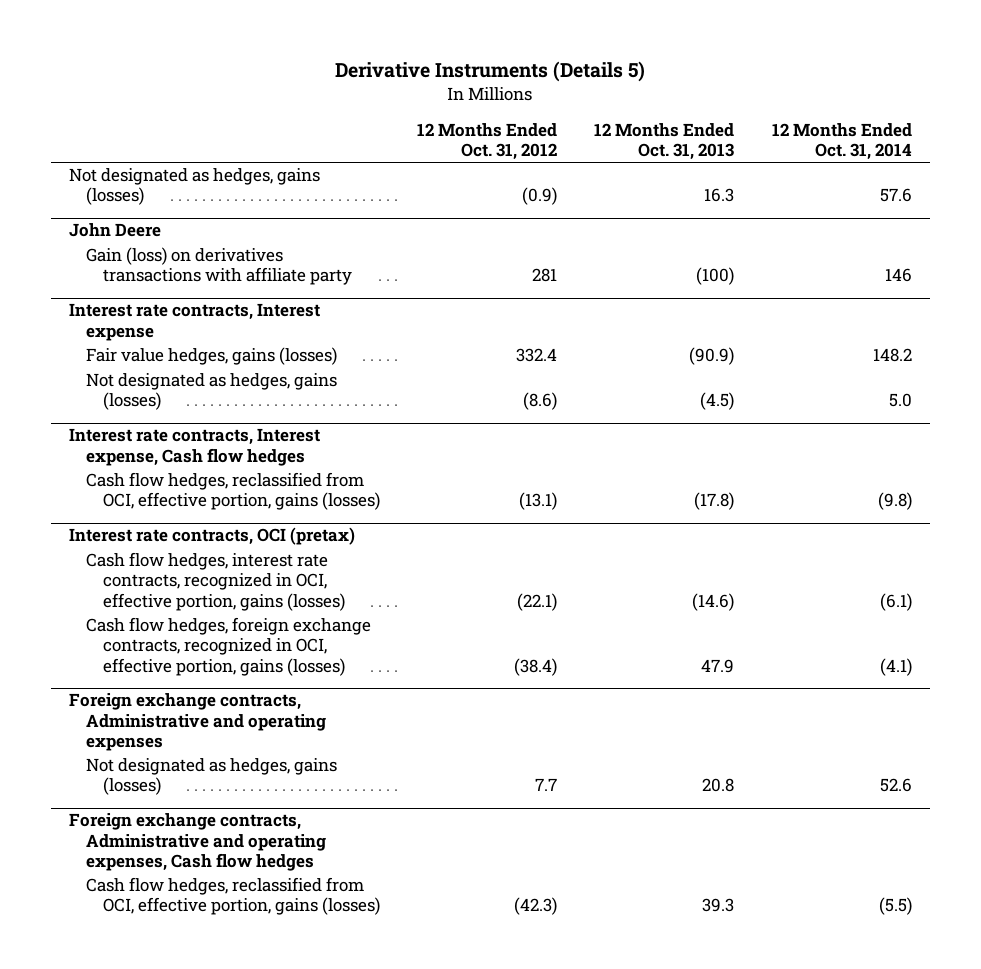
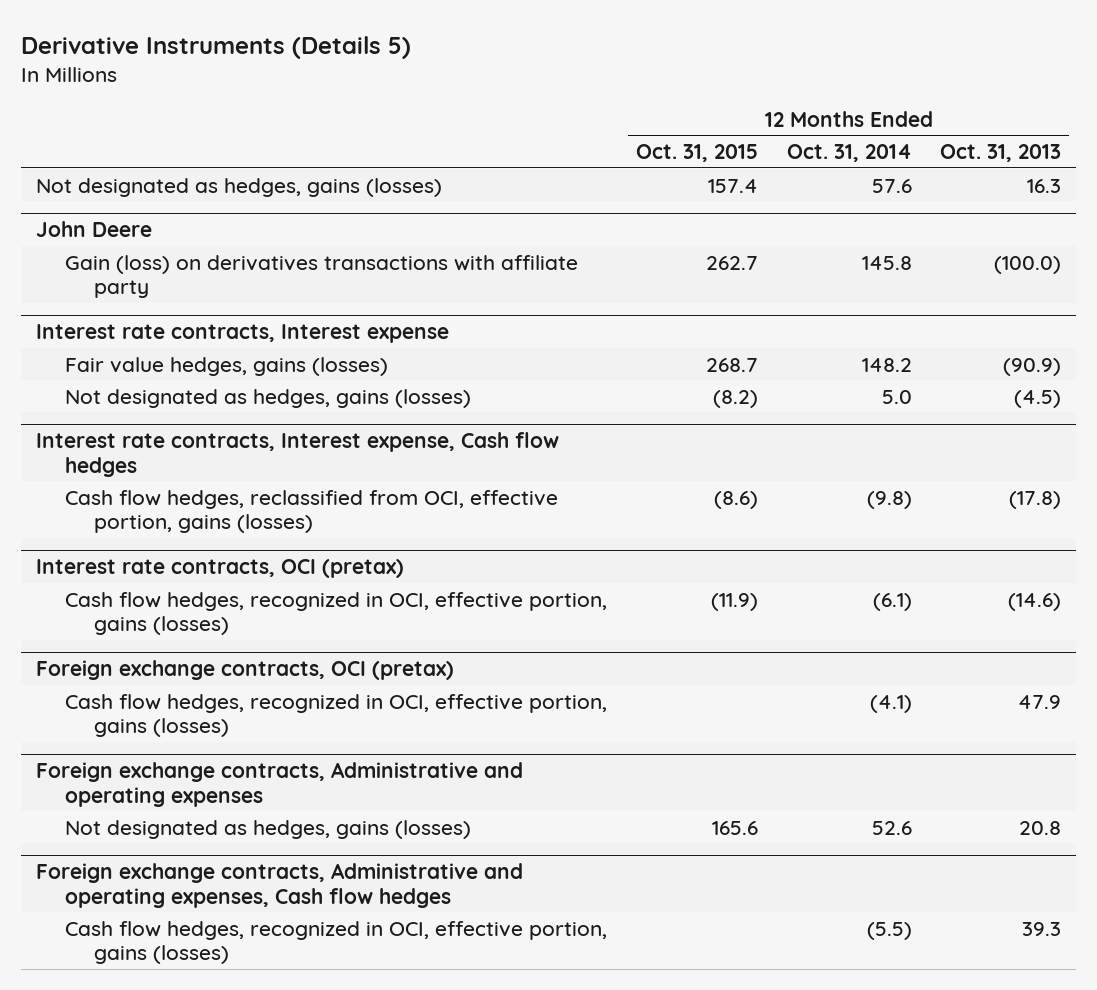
- | 12 Months Ended Oct. 31, 2012 | 12 Months Ended Oct. 31, 2013 | 12 Months Ended Oct. 31, 2014
+ | 12 Months Ended Oct. 31, 2015 | 12 Months Ended Oct. 31, 2014 | 12 Months Ended Oct. 31, 2013
@ John Deere
- Gain (loss) on derivatives transactions with affiliate party | 281 | (100) | 146
+ Gain (loss) on derivatives transactions with affiliate party | 262.7 | 145.8 | (100.0)
@ Interest rate contracts, OCI (pretax)
- Cash flow hedges, interest rate contracts, recognized in OCI, effective portion, gains (losses) | (22.1) | (14.6) | (6.1)
- Cash flow hedges, foreign exchange contracts, recognized in OCI, effective portion, gains (losses) | (38.4) | 47.9 | (4.1)
+ Cash flow hedges, recognized in OCI, effective portion, gains (losses) | (11.9) | (6.1) | (14.6)
+ Foreign exchange contracts, OCI (pretax)
+ Cash flow hedges, recognized in OCI, effective portion, gains (losses) | | (4.1) | 47.9
@ Foreign exchange contracts, Administrative and operating expenses, Cash flow hedges
- Cash flow hedges, reclassified from OCI, effective portion, gains (losses) | (42.3) | 39.3 | (5.5)
+ Cash flow hedges, recognized in OCI, effective portion, gains (losses) | | (5.5) | 39.3

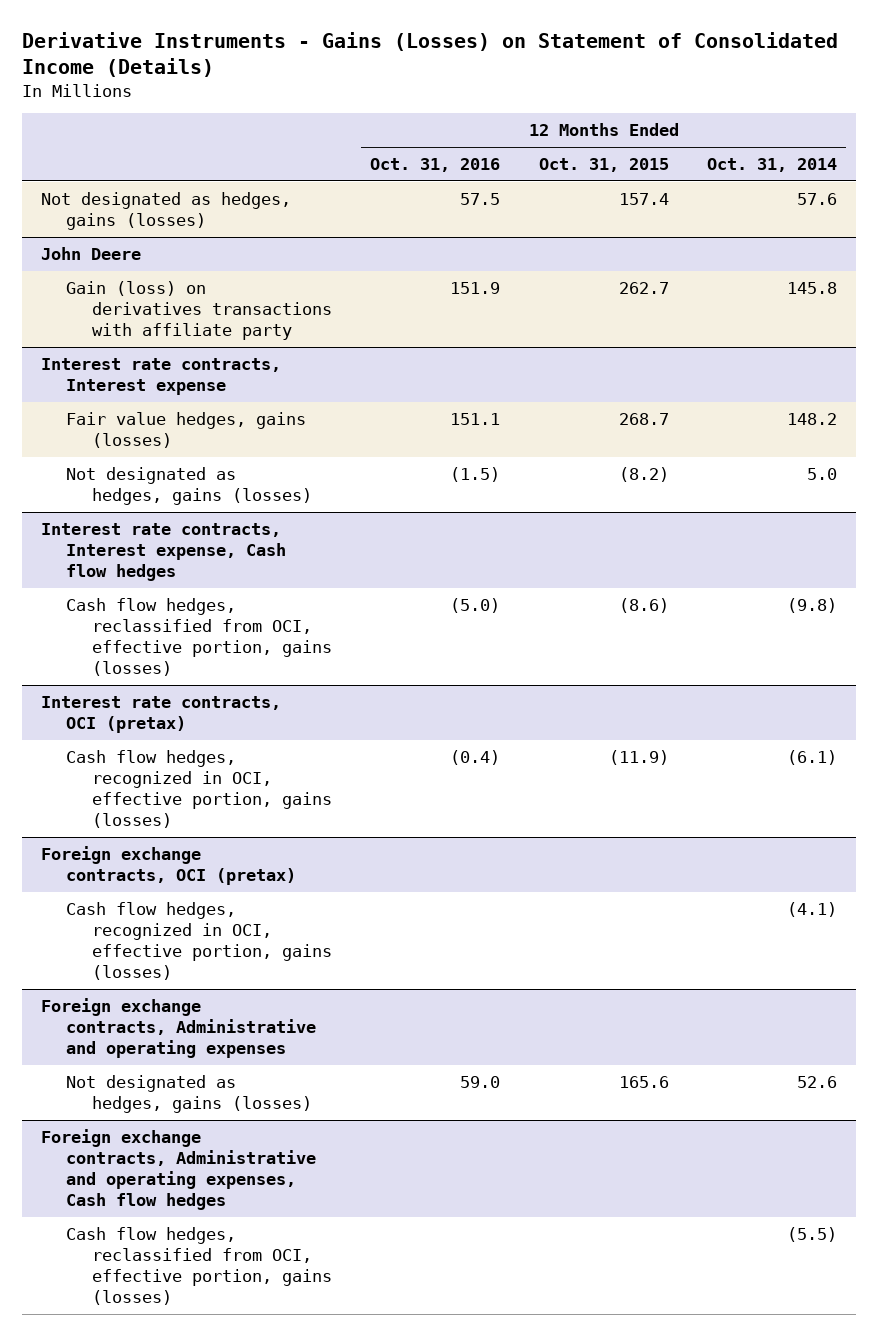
- Derivative Instruments (Details 5)
+ Derivative Instruments - Gains (Losses) on Statement of Consolidated Income (Details)
- | 12 Months Ended Oct. 31, 2015 | 12 Months Ended Oct. 31, 2014 | 12 Months Ended Oct. 31, 2013
+ | 12 Months Ended Oct. 31, 2016 | 12 Months Ended Oct. 31, 2015 | 12 Months Ended Oct. 31, 2014
@ Foreign exchange contracts, Administrative and operating expenses, Cash flow hedges
- Cash flow hedges, recognized in OCI, effective portion, gains (losses) | | (5.5) | 39.3
+ Cash flow hedges, reclassified from OCI, effective portion, gains (losses) | | | (5.5)

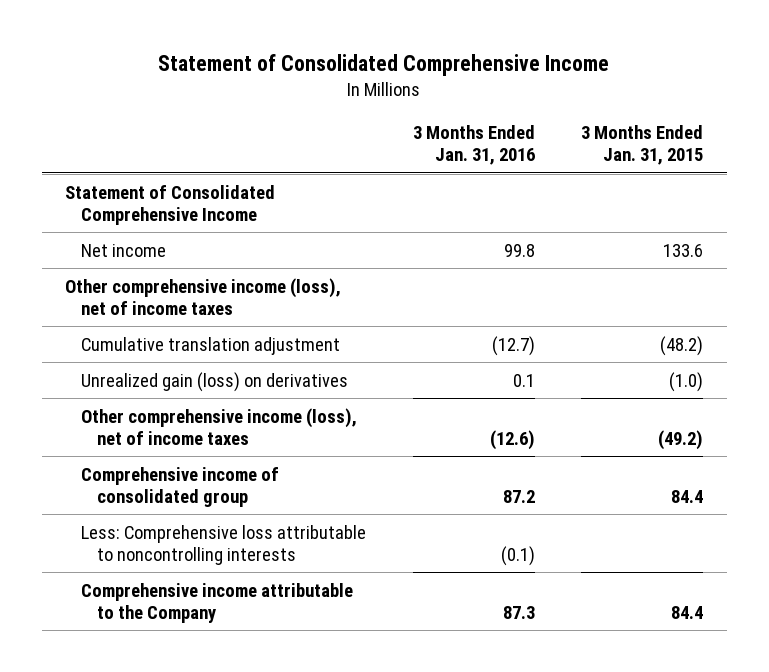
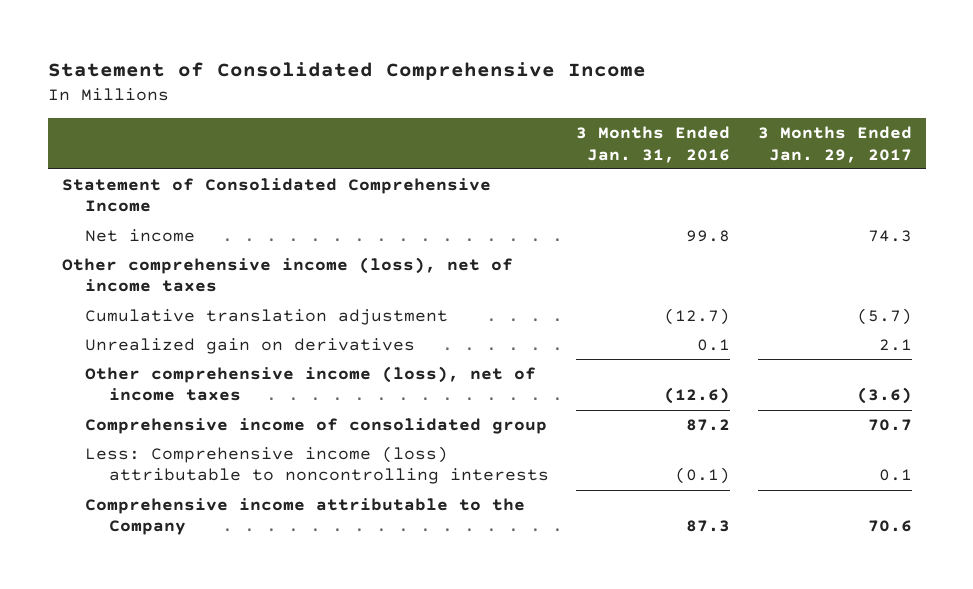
- | 3 Months Ended Jan. 31, 2016 | 3 Months Ended Jan. 31, 2015
+ | 3 Months Ended Jan. 31, 2016 | 3 Months Ended Jan. 29, 2017
- Unrealized gain (loss) on derivatives | 0.1 | (1.0)
+ Unrealized gain on derivatives | 0.1 | 2.1
- Less: Comprehensive loss attributable to noncontrolling interests | (0.1) |
+ Less: Comprehensive income (loss) attributable to noncontrolling interests | (0.1) | 0.1

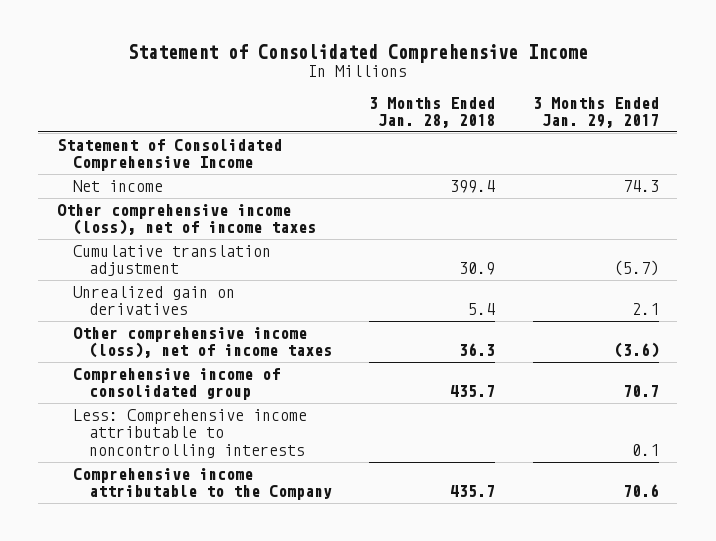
- | 3 Months Ended Jan. 31, 2016 | 3 Months Ended Jan. 29, 2017
+ | 3 Months Ended Jan. 28, 2018 | 3 Months Ended Jan. 29, 2017
- Less: Comprehensive income (loss) attributable to noncontrolling interests | (0.1) | 0.1
+ Less: Comprehensive income attributable to noncontrolling interests | | 0.1

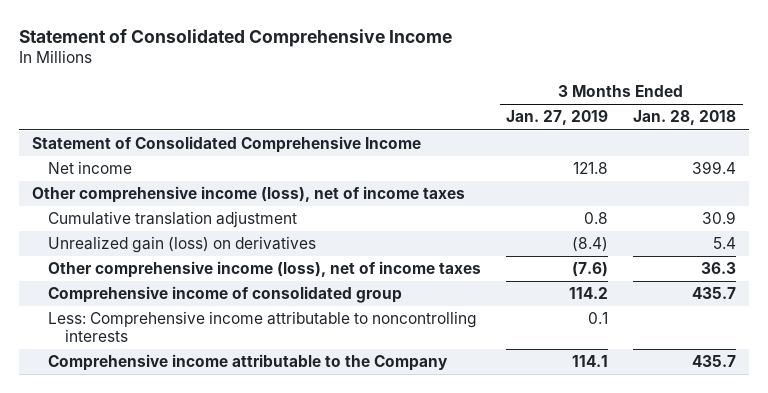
- | 3 Months Ended Jan. 28, 2018 | 3 Months Ended Jan. 29, 2017
+ | 3 Months Ended Jan. 27, 2019 | 3 Months Ended Jan. 28, 2018
- Unrealized gain on derivatives | 5.4 | 2.1
+ Unrealized gain (loss) on derivatives | (8.4) | 5.4

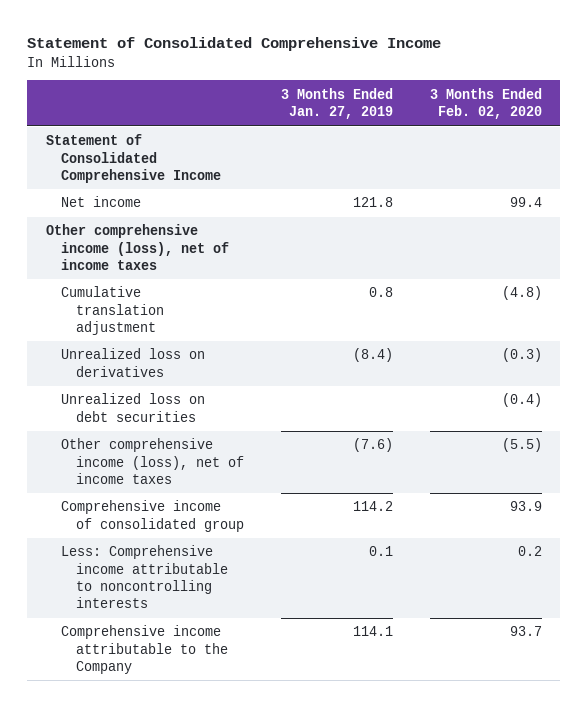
- | 3 Months Ended Jan. 27, 2019 | 3 Months Ended Jan. 28, 2018
+ | 3 Months Ended Jan. 27, 2019 | 3 Months Ended Feb. 02, 2020
- Unrealized gain (loss) on derivatives | (8.4) | 5.4
+ Unrealized loss on derivatives | (8.4) | (0.3)
+ Unrealized loss on debt securities | | (0.4)

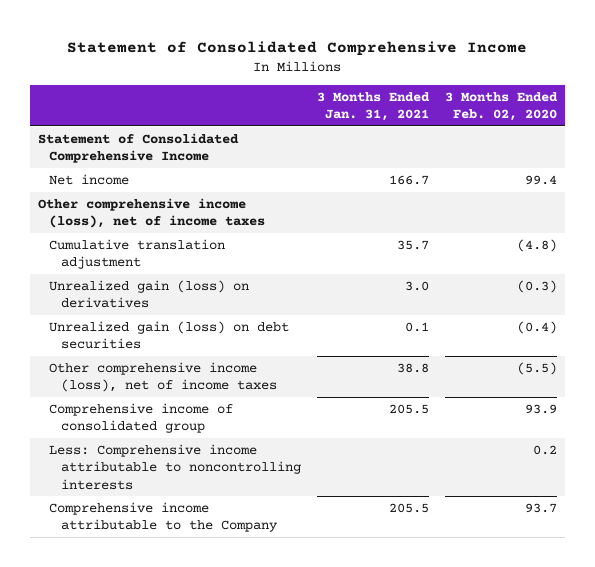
- | 3 Months Ended Jan. 27, 2019 | 3 Months Ended Feb. 02, 2020
+ | 3 Months Ended Jan. 31, 2021 | 3 Months Ended Feb. 02, 2020
- Unrealized loss on derivatives | (8.4) | (0.3)
- Unrealized loss on debt securities | | (0.4)
+ Unrealized gain (loss) on derivatives | 3.0 | (0.3)
+ Unrealized gain (loss) on debt securities | 0.1 | (0.4)

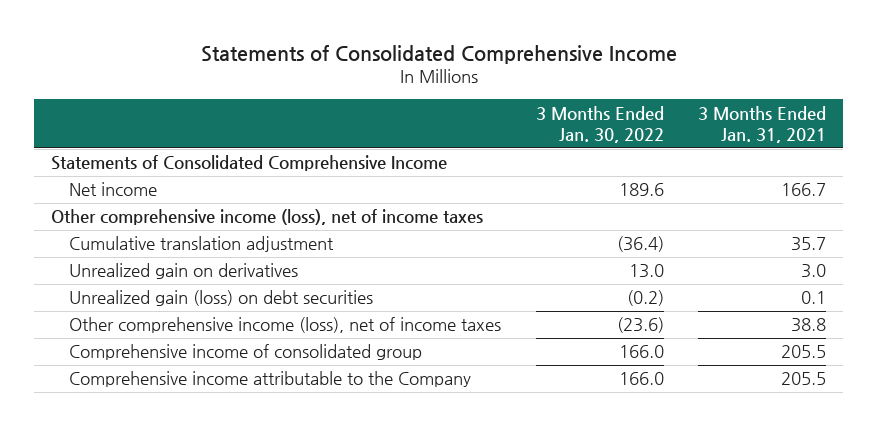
- Statement of Consolidated Comprehensive Income
+ Statements of Consolidated Comprehensive Income
- | 3 Months Ended Jan. 31, 2021 | 3 Months Ended Feb. 02, 2020
+ | 3 Months Ended Jan. 30, 2022 | 3 Months Ended Jan. 31, 2021
- Statement of Consolidated Comprehensive Income
+ Statements of Consolidated Comprehensive Income
- Unrealized gain (loss) on derivatives | 3.0 | (0.3)
+ Unrealized gain on derivatives | 13.0 | 3.0
- Less: Comprehensive income attributable to noncontrolling interests | | 0.2

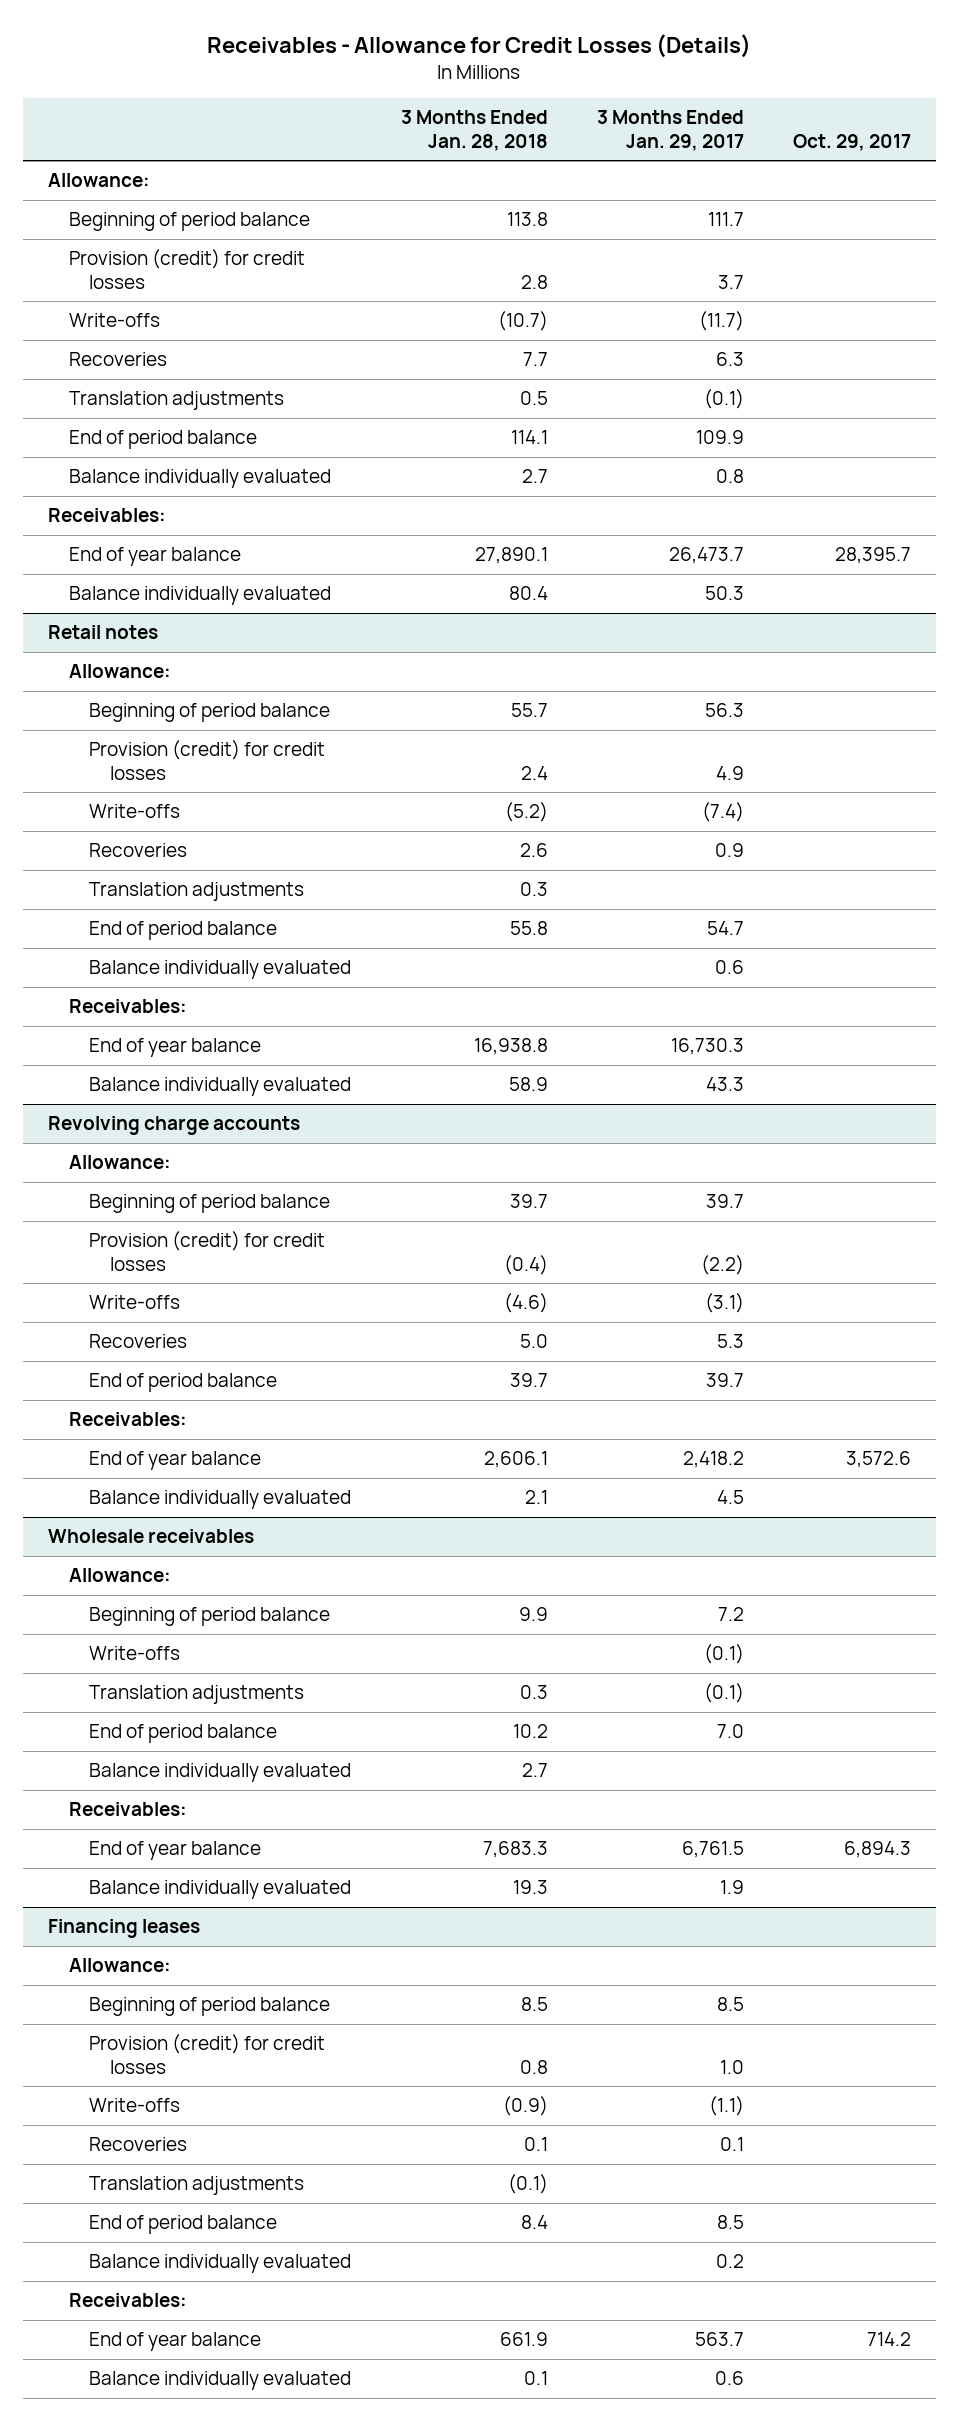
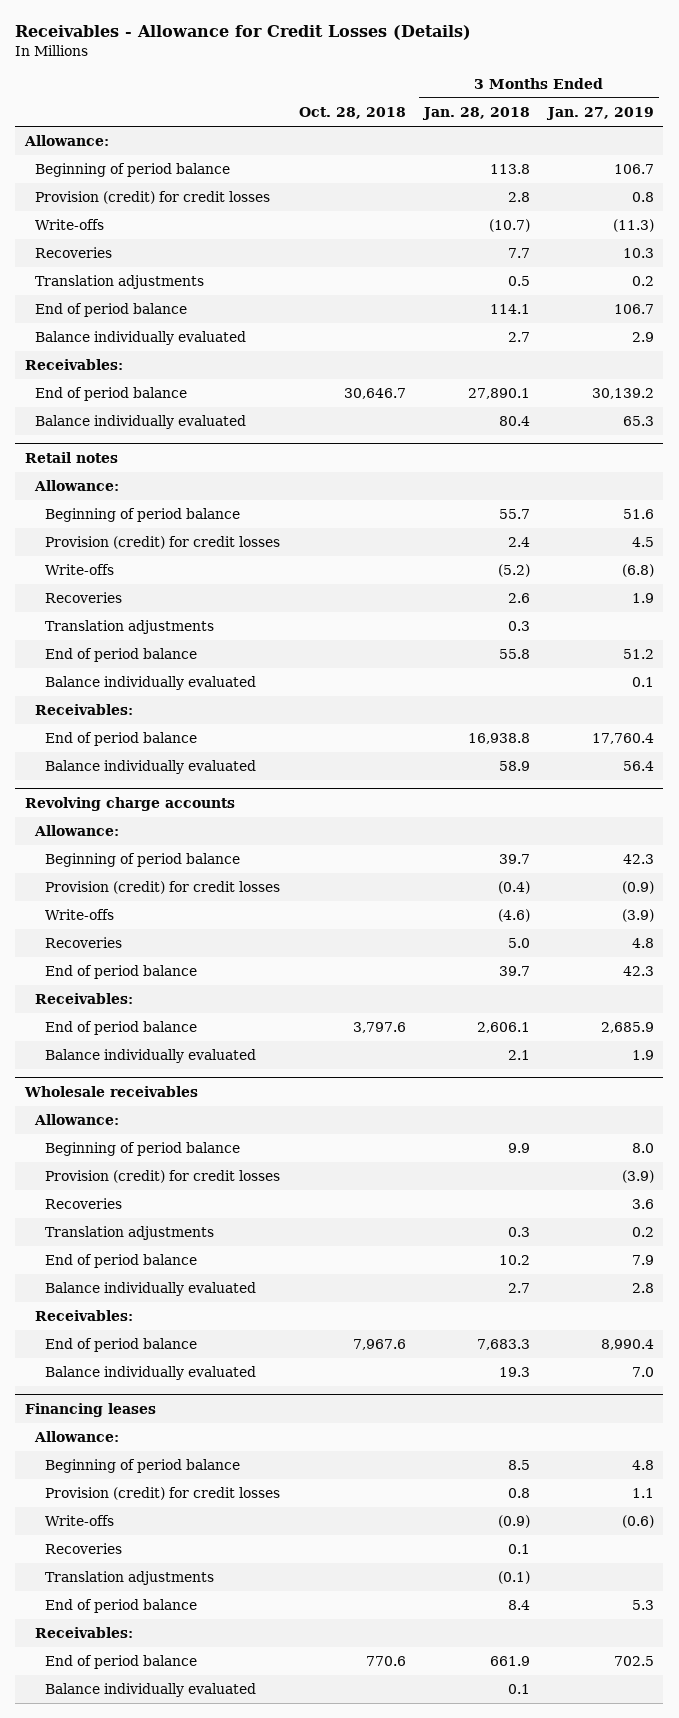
- | 3 Months Ended Jan. 28, 2018 | 3 Months Ended Jan. 29, 2017 | Oct. 29, 2017
+ | Oct. 28, 2018 | 3 Months Ended Jan. 28, 2018 | 3 Months Ended Jan. 27, 2019
- End of year balance | 27,890.1 | 26,473.7 | 28,395.7
+ End of period balance | 30,646.7 | 27,890.1 | 30,139.2
@ Retail notes
- End of year balance | 16,938.8 | 16,730.3 |
+ End of period balance | | 16,938.8 | 17,760.4
@ Revolving charge accounts
- End of year balance | 2,606.1 | 2,418.2 | 3,572.6
+ End of period balance | 3,797.6 | 2,606.1 | 2,685.9
@ Wholesale receivables
- Write-offs | | (0.1) |
+ Provision (credit) for credit losses | | | (3.9)
+ Recoveries | | | 3.6
- End of year balance | 7,683.3 | 6,761.5 | 6,894.3
+ End of period balance | 7,967.6 | 7,683.3 | 8,990.4
@ Financing leases
- Balance individually evaluated | | 0.2 |
- End of year balance | 661.9 | 563.7 | 714.2
+ End of period balance | 770.6 | 661.9 | 702.5

